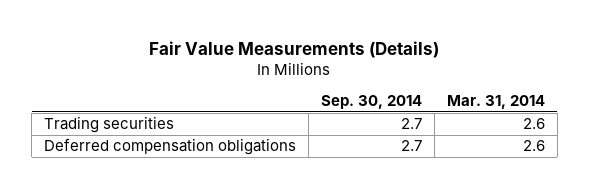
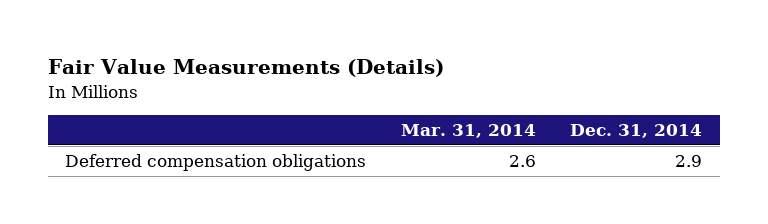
- | Sep. 30, 2014 | Mar. 31, 2014
+ | Mar. 31, 2014 | Dec. 31, 2014
- Trading securities | 2.7 | 2.6

